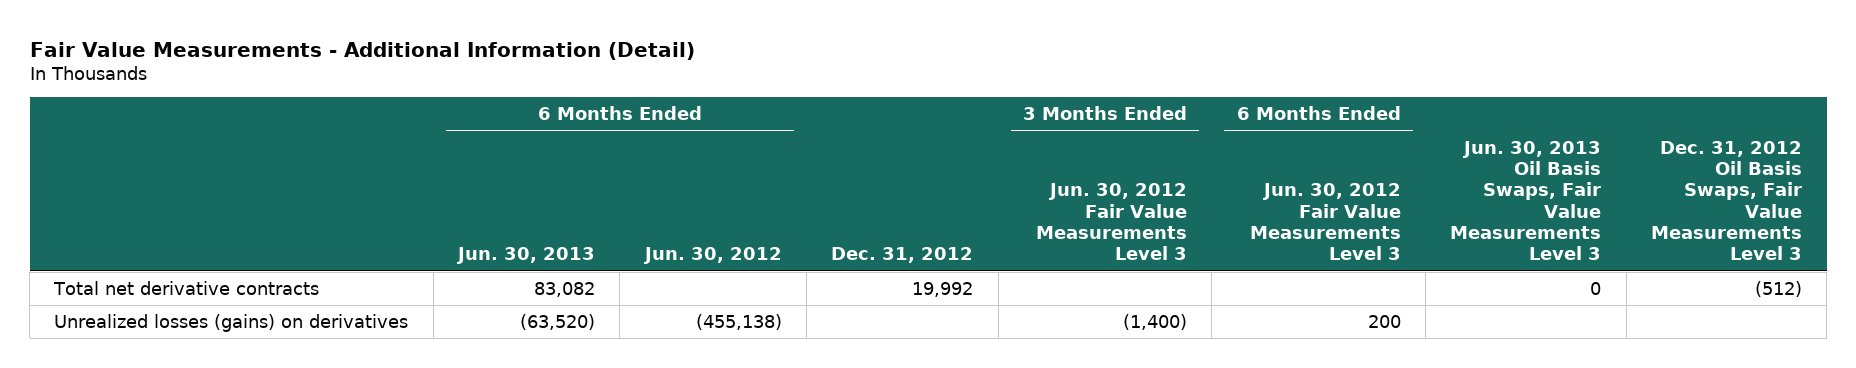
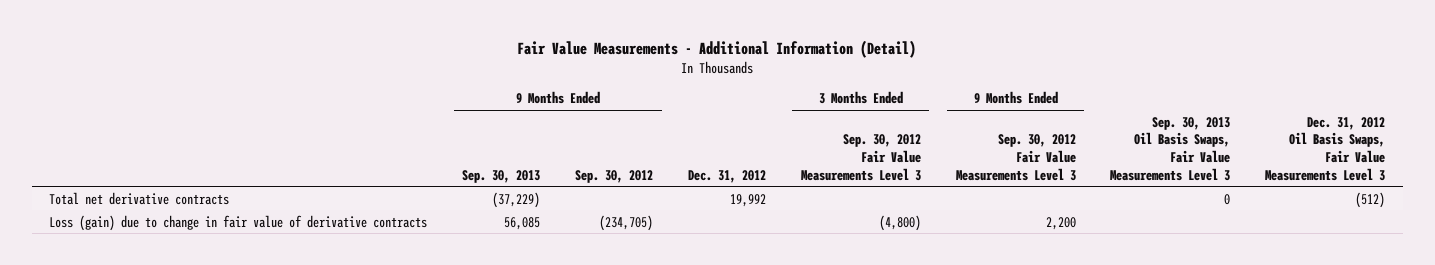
- | 6 Months Ended Jun. 30, 2013 | 6 Months Ended Jun. 30, 2012 | Dec. 31, 2012 | 3 Months Ended Jun. 30, 2012 Fair Value Measurements Level 3 | 6 Months Ended Jun. 30, 2012 Fair Value Measurements Level 3 | Jun. 30, 2013 Oil Basis Swaps, Fair Value Measurements Level 3 | Dec. 31, 2012 Oil Basis Swaps, Fair Value Measurements Level 3
+ | 9 Months Ended Sep. 30, 2013 | 9 Months Ended Sep. 30, 2012 | Dec. 31, 2012 | 3 Months Ended Sep. 30, 2012 Fair Value Measurements Level 3 | 9 Months Ended Sep. 30, 2012 Fair Value Measurements Level 3 | Sep. 30, 2013 Oil Basis Swaps, Fair Value Measurements Level 3 | Dec. 31, 2012 Oil Basis Swaps, Fair Value Measurements Level 3
- Unrealized losses (gains) on derivatives | (63,520) | (455,138) | | (1,400) | 200 | |
+ Loss (gain) due to change in fair value of derivative contracts | 56,085 | (234,705) | | (4,800) | 2,200 | |

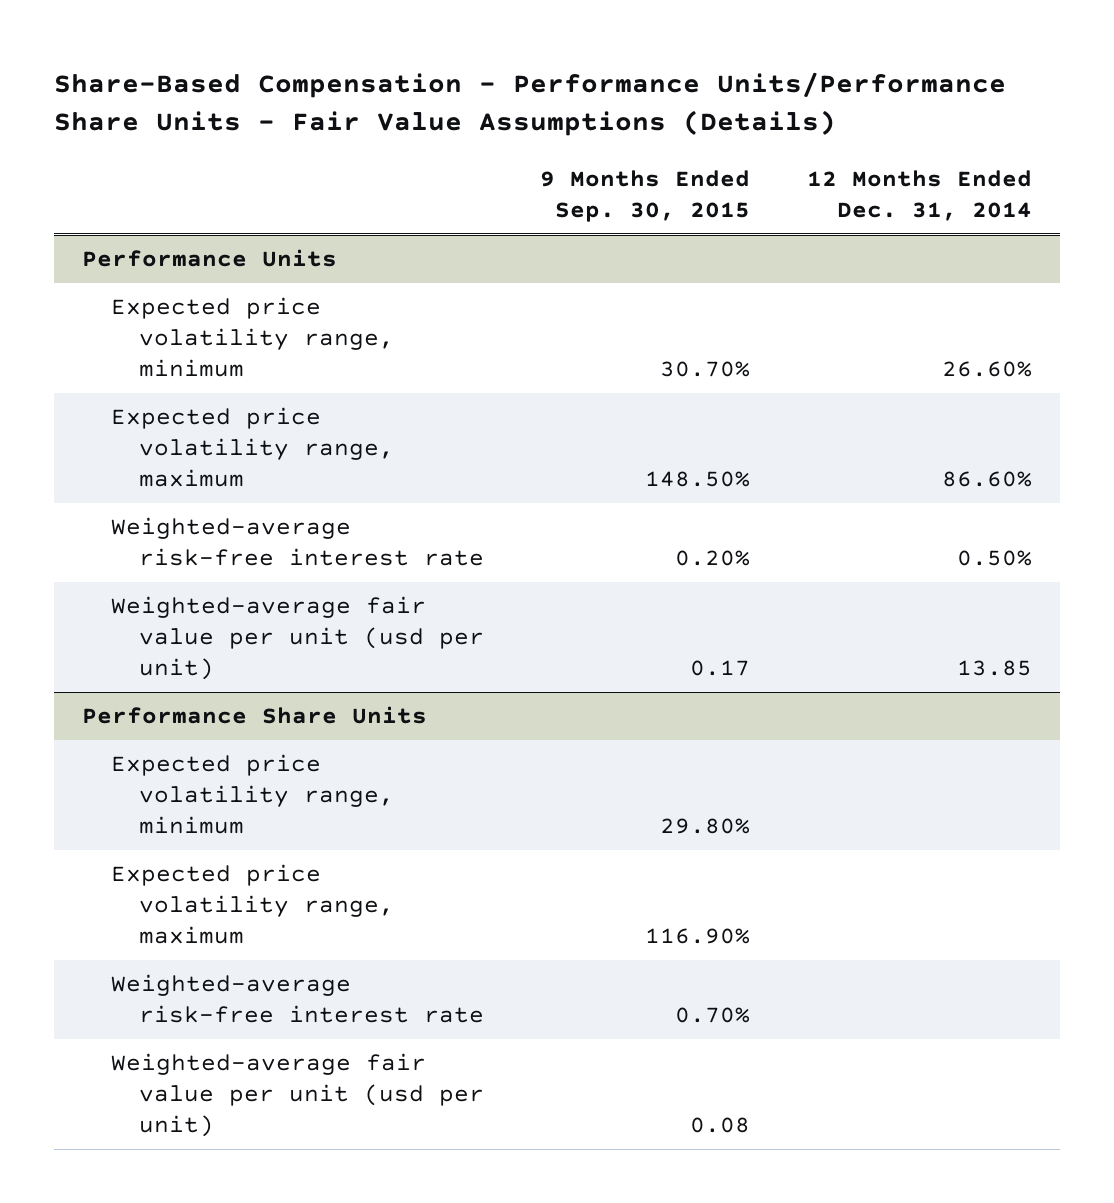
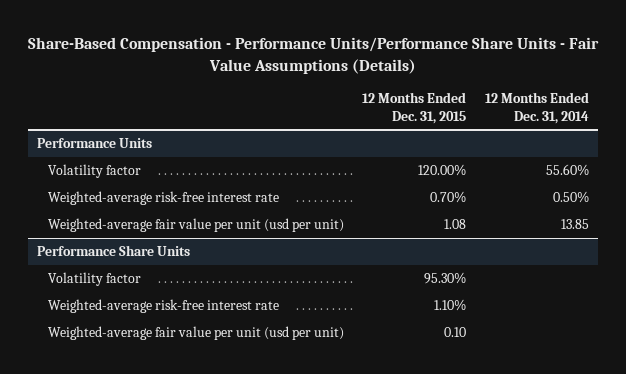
- | 9 Months Ended Sep. 30, 2015 | 12 Months Ended Dec. 31, 2014
+ | 12 Months Ended Dec. 31, 2015 | 12 Months Ended Dec. 31, 2014
@ Performance Units
- Expected price volatility range, minimum | 30.70% | 26.60%
- Expected price volatility range, maximum | 148.50% | 86.60%
+ Volatility factor | 120.00% | 55.60%
@ Performance Share Units
- Expected price volatility range, minimum | 29.80% |
- Expected price volatility range, maximum | 116.90% |
+ Volatility factor | 95.30% |

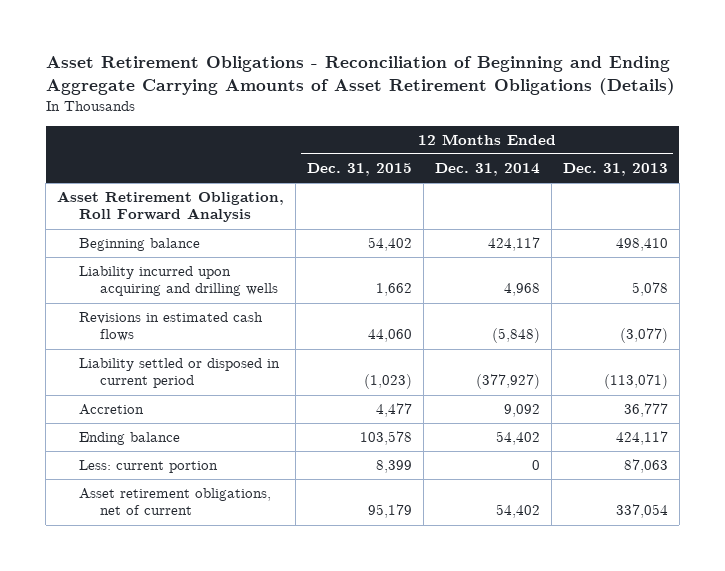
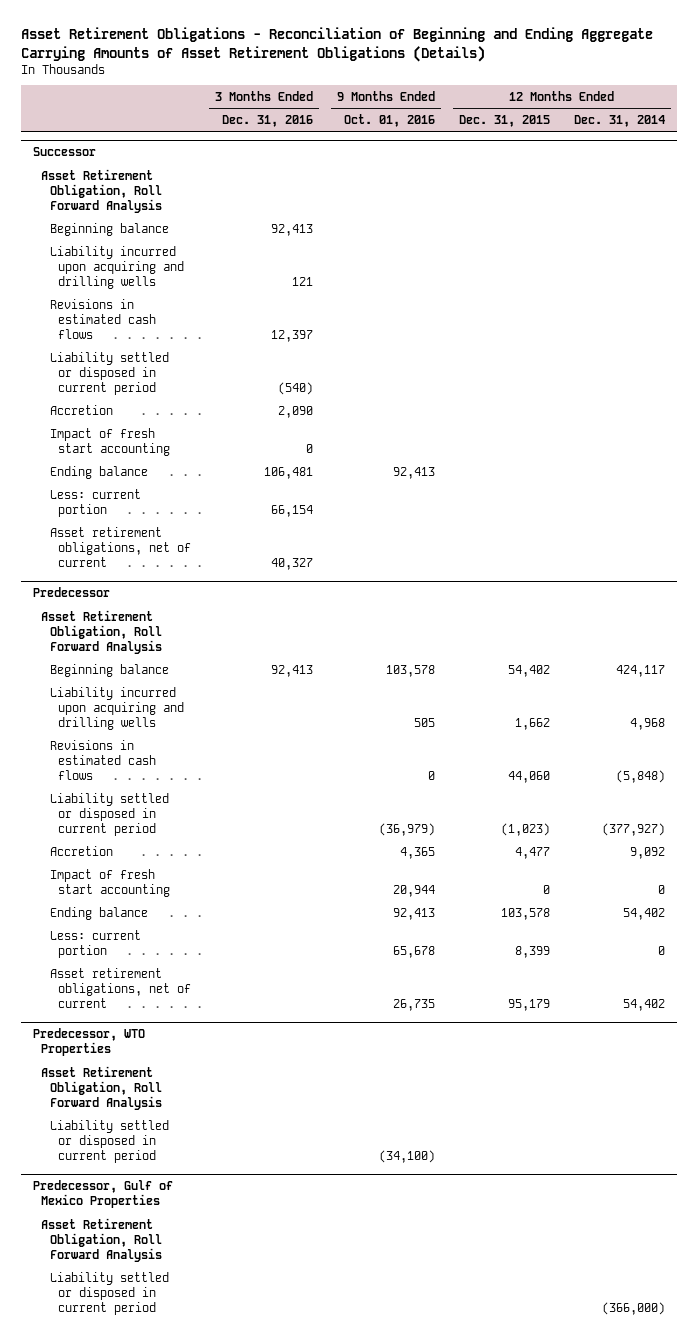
- | 12 Months Ended Dec. 31, 2015 | 12 Months Ended Dec. 31, 2014 | 12 Months Ended Dec. 31, 2013
+ | 3 Months Ended Dec. 31, 2016 | 9 Months Ended Oct. 01, 2016 | 12 Months Ended Dec. 31, 2015 | 12 Months Ended Dec. 31, 2014
+ Successor
+ Asset Retirement Obligation, Roll Forward Analysis
+ Beginning balance | 92,413 | | |
+ Liability incurred upon acquiring and drilling wells | 121 | | |
+ Revisions in estimated cash flows | 12,397 | | |
+ Liability settled or disposed in current period | (540) | | |
+ Accretion | 2,090 | | |
+ Impact of fresh start accounting | 0 | | |
+ Ending balance | 106,481 | 92,413 | |
+ Less: current portion | 66,154 | | |
+ Asset retirement obligations, net of current | 40,327 | | |
+ Predecessor
+ Impact of fresh start accounting | | 20,944 | 0 | 0
+ Predecessor, WTO Properties
+ Asset Retirement Obligation, Roll Forward Analysis
+ Liability settled or disposed in current period | | (34,100) | |
+ Predecessor, Gulf of Mexico Properties
+ Asset Retirement Obligation, Roll Forward Analysis
+ Liability settled or disposed in current period | | | | (366,000)

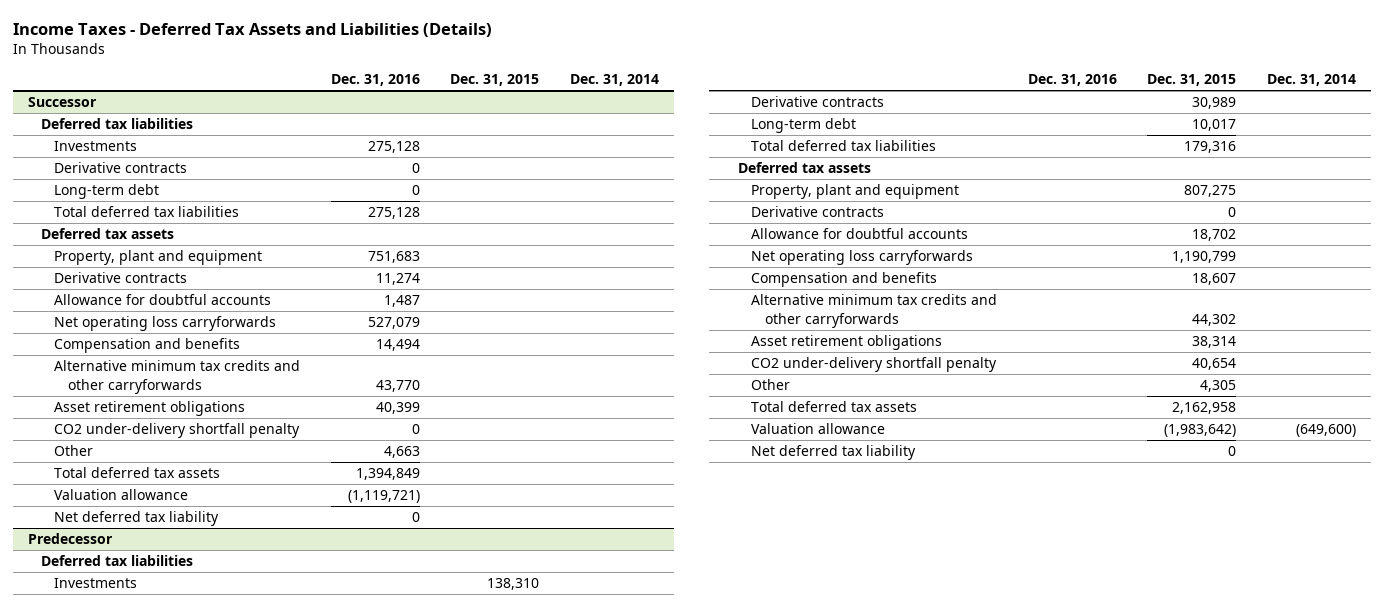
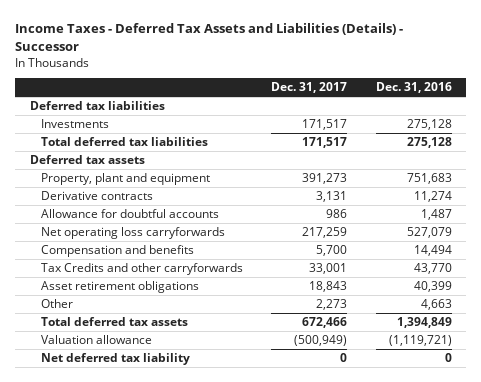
- Income Taxes - Deferred Tax Assets and Liabilities (Details)
+ Income Taxes - Deferred Tax Assets and Liabilities (Details) - Successor
- | Dec. 31, 2016 | Dec. 31, 2015 | Dec. 31, 2014
+ | Dec. 31, 2017 | Dec. 31, 2016
- Successor
- Derivative contracts | 0 | |
- Long-term debt | 0 | |
- Alternative minimum tax credits and other carryforwards | 43,770 | |
+ Tax Credits and other carryforwards | 33,001 | 43,770
- CO2 under-delivery shortfall penalty | 0 | |
- Predecessor
- Deferred tax liabilities
- Investments | | 138,310 |
- Derivative contracts | | 30,989 |
- Long-term debt | | 10,017 |
- Total deferred tax liabilities | | 179,316 |
- Deferred tax assets
- Property, plant and equipment | | 807,275 |
- Derivative contracts | | 0 |
- Allowance for doubtful accounts | | 18,702 |
- Net operating loss carryforwards | | 1,190,799 |
- Compensation and benefits | | 18,607 |
- Alternative minimum tax credits and other carryforwards | | 44,302 |
- Asset retirement obligations | | 38,314 |
- CO2 under-delivery shortfall penalty | | 40,654 |
- Other | | 4,305 |
- Total deferred tax assets | | 2,162,958 |
- Valuation allowance | | (1,983,642) | (649,600)
- Net deferred tax liability | | 0 |

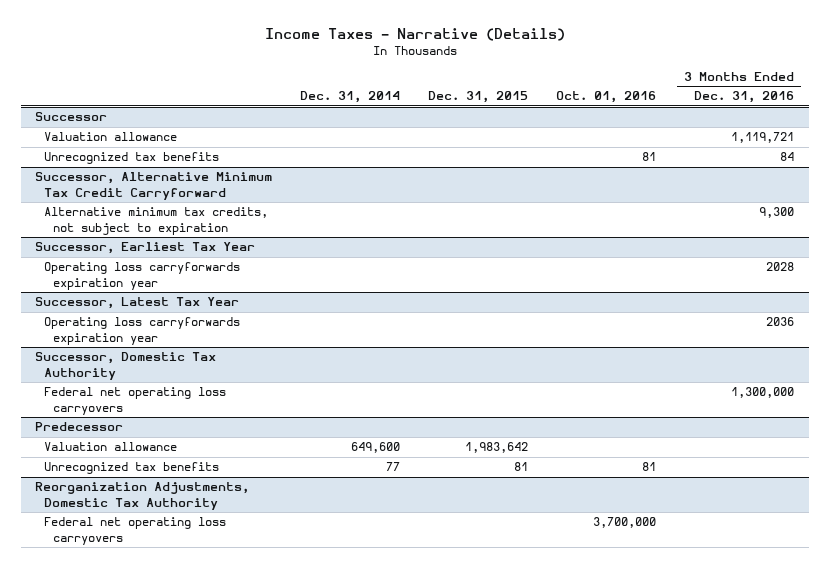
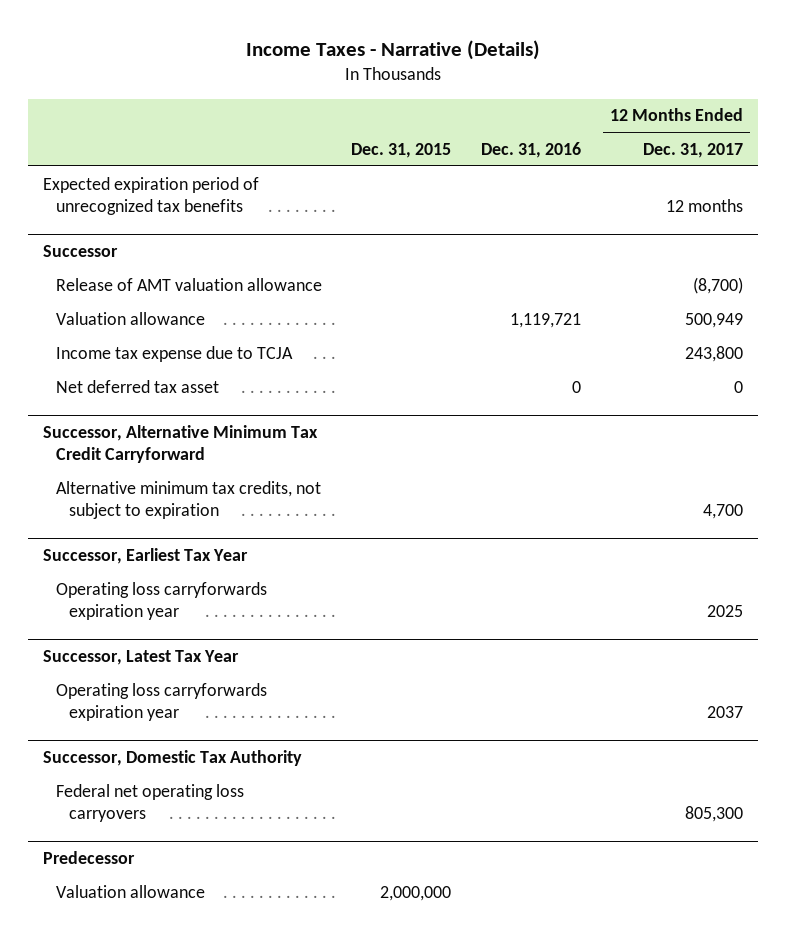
- | Dec. 31, 2014 | Dec. 31, 2015 | Oct. 01, 2016 | 3 Months Ended Dec. 31, 2016
+ | Dec. 31, 2015 | Dec. 31, 2016 | 12 Months Ended Dec. 31, 2017
+ Expected expiration period of unrecognized tax benefits | | | 12 months
@ Successor
+ Release of AMT valuation allowance | | | (8,700)
- Unrecognized tax benefits | | | 81 | 84
+ Income tax expense due to TCJA | | | 243,800
+ Net deferred tax asset | | 0 | 0
@ Predecessor
- Valuation allowance | 649,600 | 1,983,642 | |
- Unrecognized tax benefits | 77 | 81 | 81 |
- Reorganization Adjustments, Domestic Tax Authority
- Federal net operating loss carryovers | | | 3,700,000 |
@ Predecessor
+ Valuation allowance | 2,000,000 | |

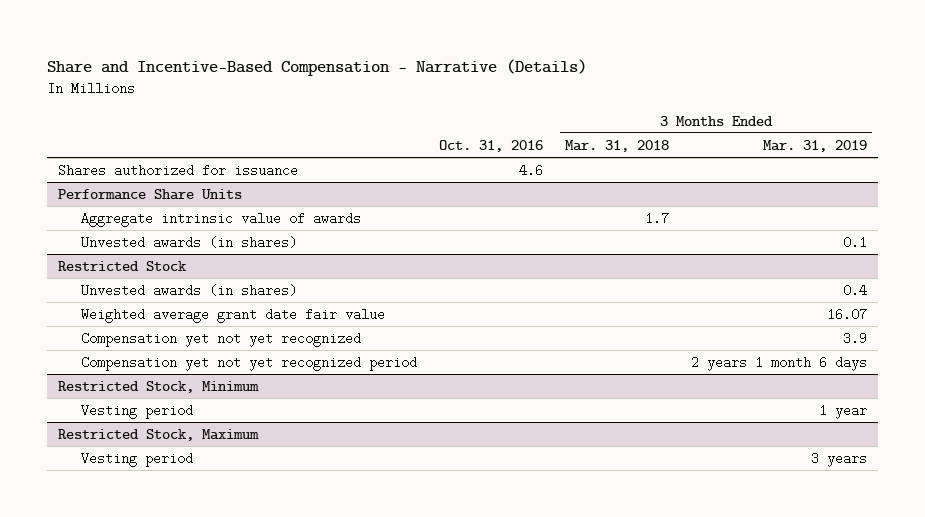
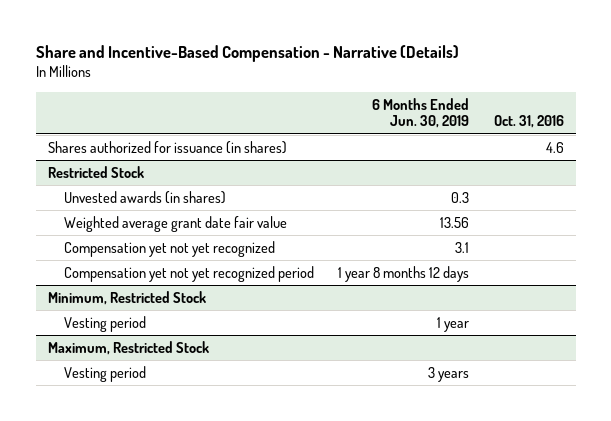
- | Oct. 31, 2016 | 3 Months Ended Mar. 31, 2018 | 3 Months Ended Mar. 31, 2019
+ | 6 Months Ended Jun. 30, 2019 | Oct. 31, 2016
- Shares authorized for issuance | 4.6 | |
- Performance Share Units
- Aggregate intrinsic value of awards | | 1.7 |
- Unvested awards (in shares) | | | 0.1
+ Shares authorized for issuance (in shares) | | 4.6
- Restricted Stock, Minimum
+ Minimum, Restricted Stock
- Restricted Stock, Maximum
+ Maximum, Restricted Stock

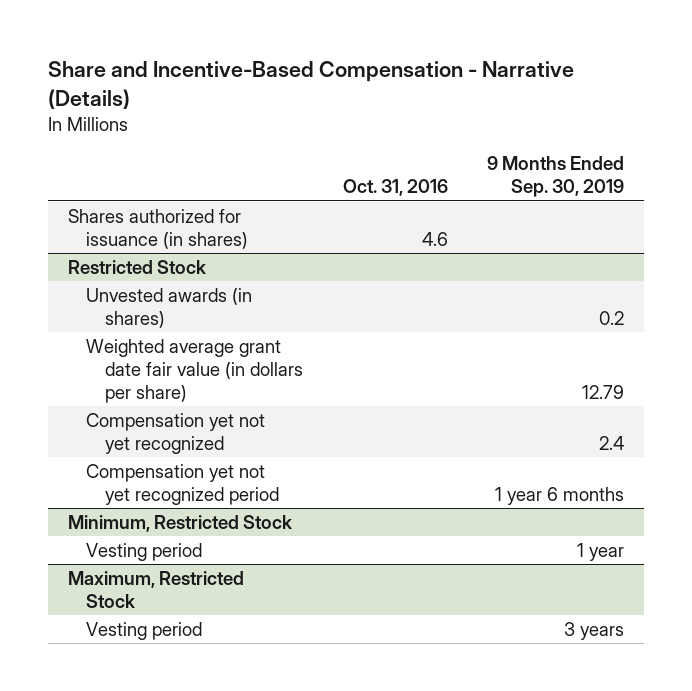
- | 6 Months Ended Jun. 30, 2019 | Oct. 31, 2016
+ | Oct. 31, 2016 | 9 Months Ended Sep. 30, 2019
@ Restricted Stock
- Weighted average grant date fair value | 13.56 |
+ Weighted average grant date fair value (in dollars per share) | | 12.79

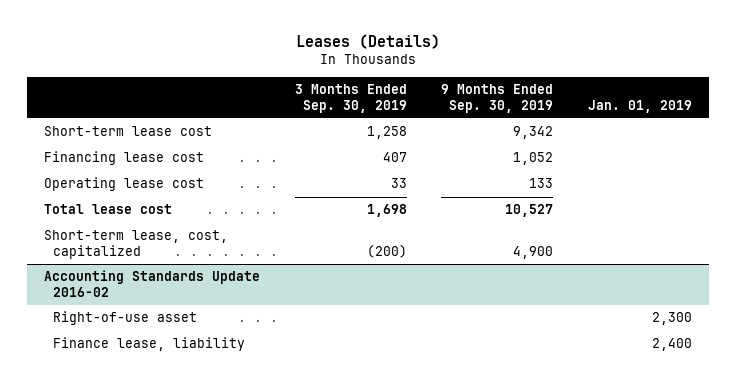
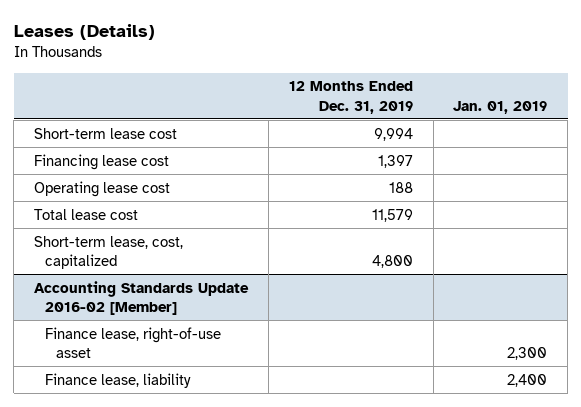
- | 3 Months Ended Sep. 30, 2019 | 9 Months Ended Sep. 30, 2019 | Jan. 01, 2019
+ | 12 Months Ended Dec. 31, 2019 | Jan. 01, 2019
- Accounting Standards Update 2016-02
- Right-of-use asset | | | 2,300
+ Accounting Standards Update 2016-02 [Member]
+ Finance lease, right-of-use asset | | 2,300

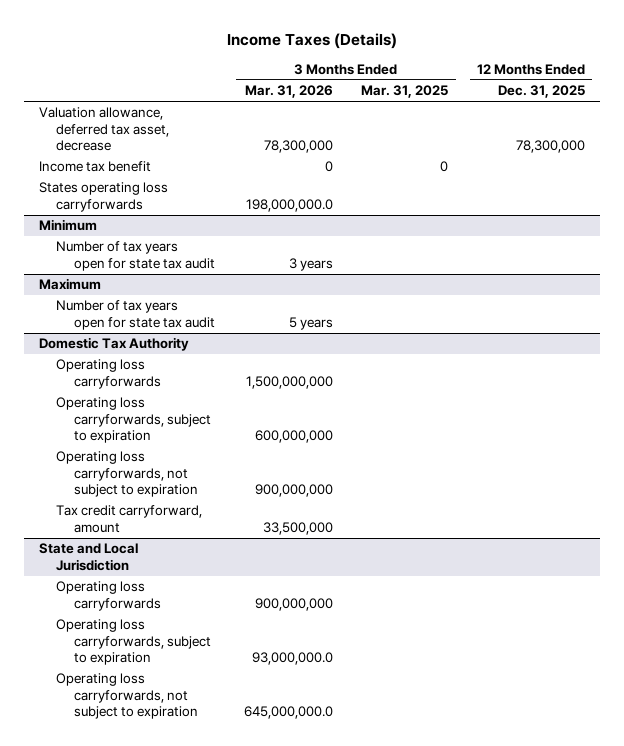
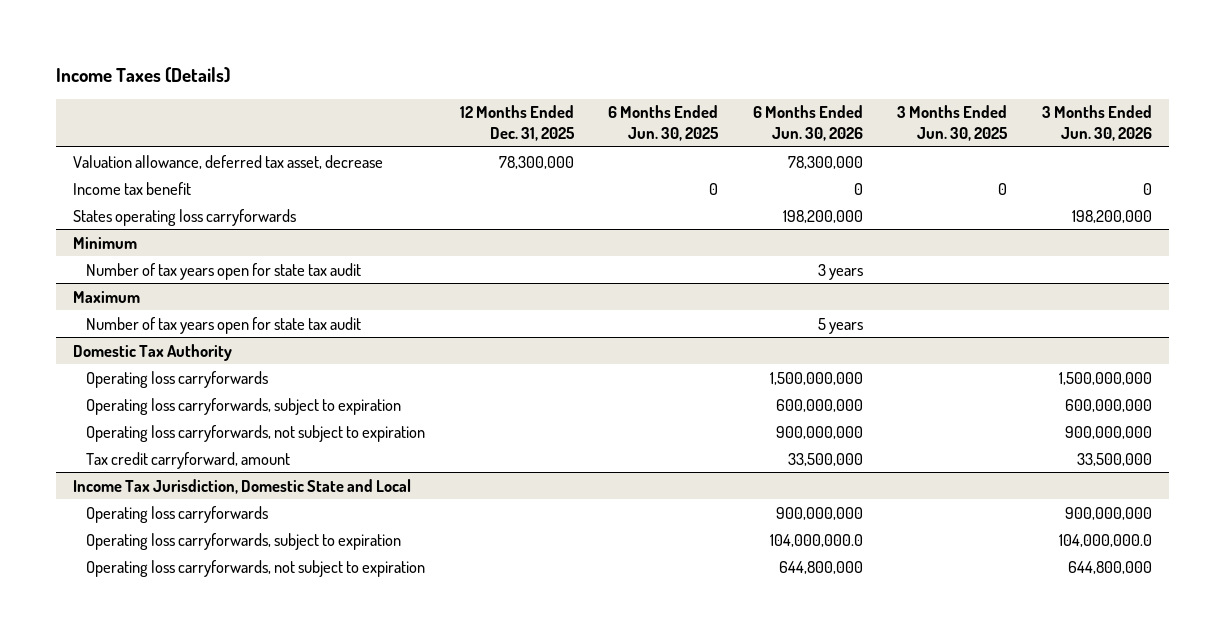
- | 3 Months Ended Mar. 31, 2026 | 3 Months Ended Mar. 31, 2025 | 12 Months Ended Dec. 31, 2025
+ | 12 Months Ended Dec. 31, 2025 | 6 Months Ended Jun. 30, 2025 | 6 Months Ended Jun. 30, 2026 | 3 Months Ended Jun. 30, 2025 | 3 Months Ended Jun. 30, 2026
- State and Local Jurisdiction
+ Income Tax Jurisdiction, Domestic State and Local

